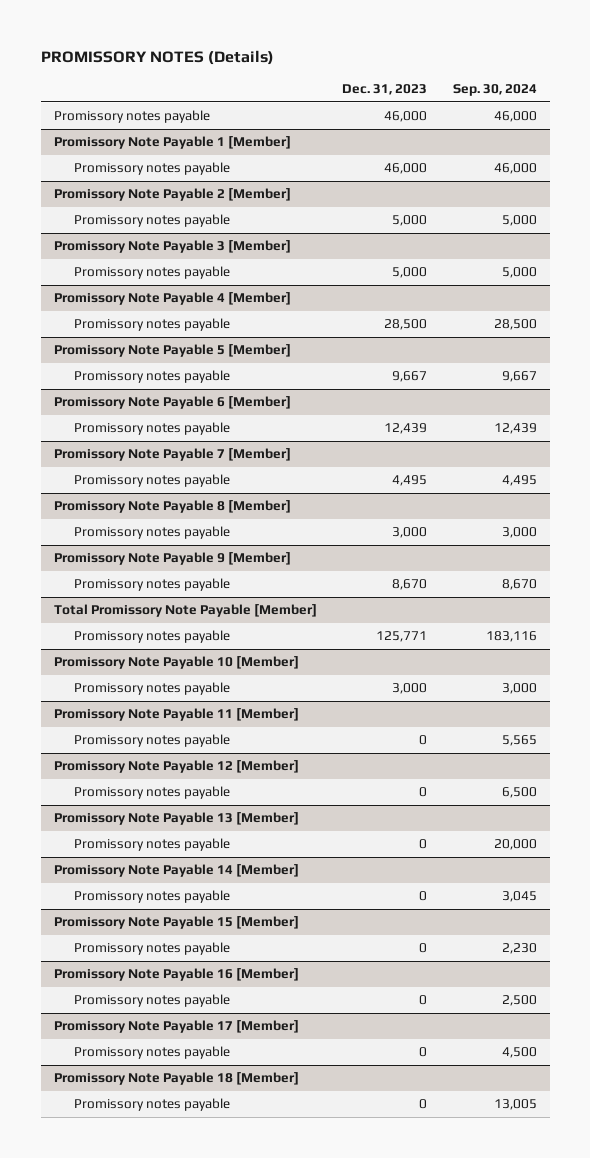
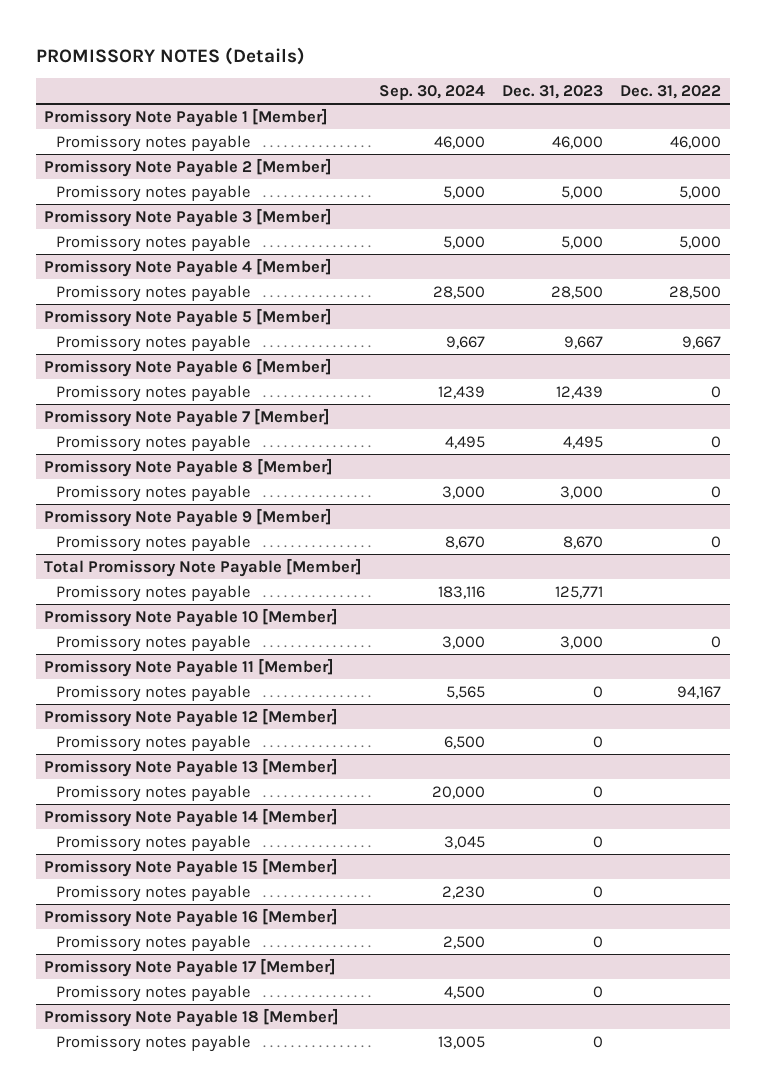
- | Dec. 31, 2023 | Sep. 30, 2024
+ | Sep. 30, 2024 | Dec. 31, 2023 | Dec. 31, 2022
- Promissory notes payable | 46,000 | 46,000

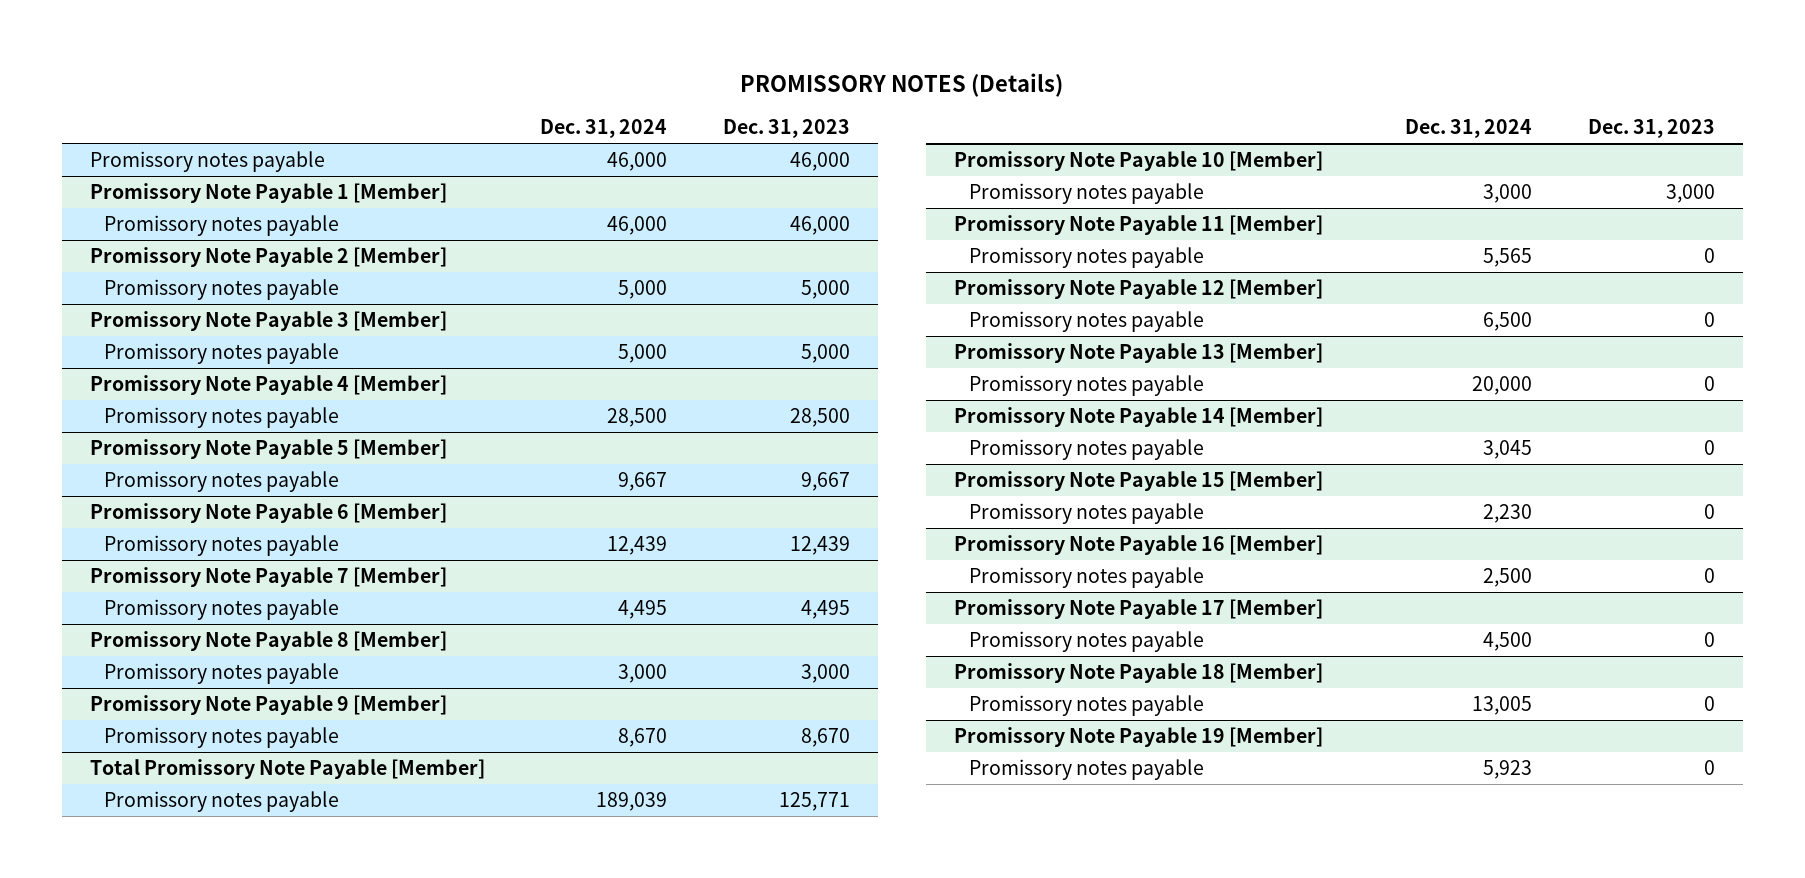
- | Sep. 30, 2024 | Dec. 31, 2023 | Dec. 31, 2022
+ | Dec. 31, 2024 | Dec. 31, 2023
+ Promissory notes payable | 46,000 | 46,000
+ Promissory Note Payable 19 [Member]
+ Promissory notes payable | 5,923 | 0

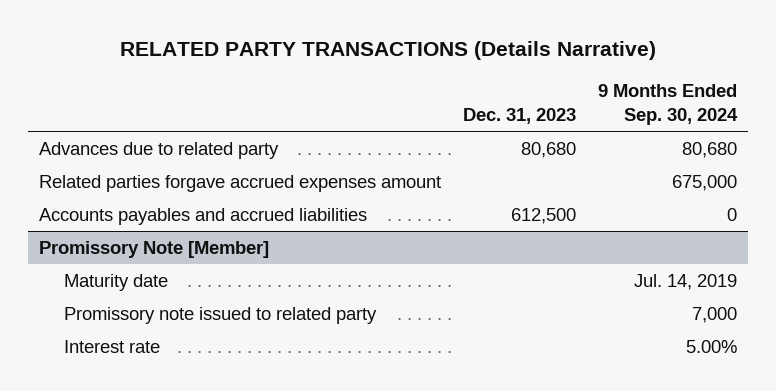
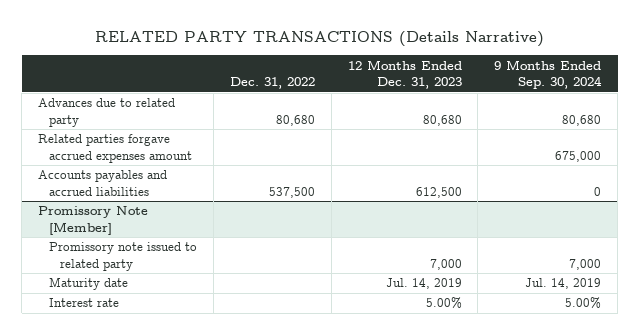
- | Dec. 31, 2023 | 9 Months Ended Sep. 30, 2024
+ | Dec. 31, 2022 | 12 Months Ended Dec. 31, 2023 | 9 Months Ended Sep. 30, 2024
@ Promissory Note [Member]
moved down: Maturity date | | Jul. 14, 2019 | Jul. 14, 2019

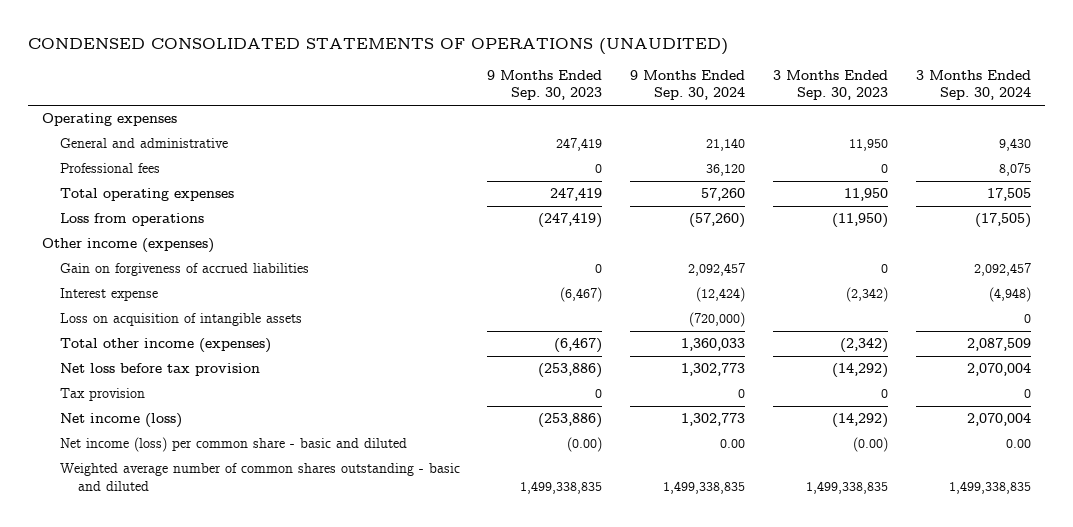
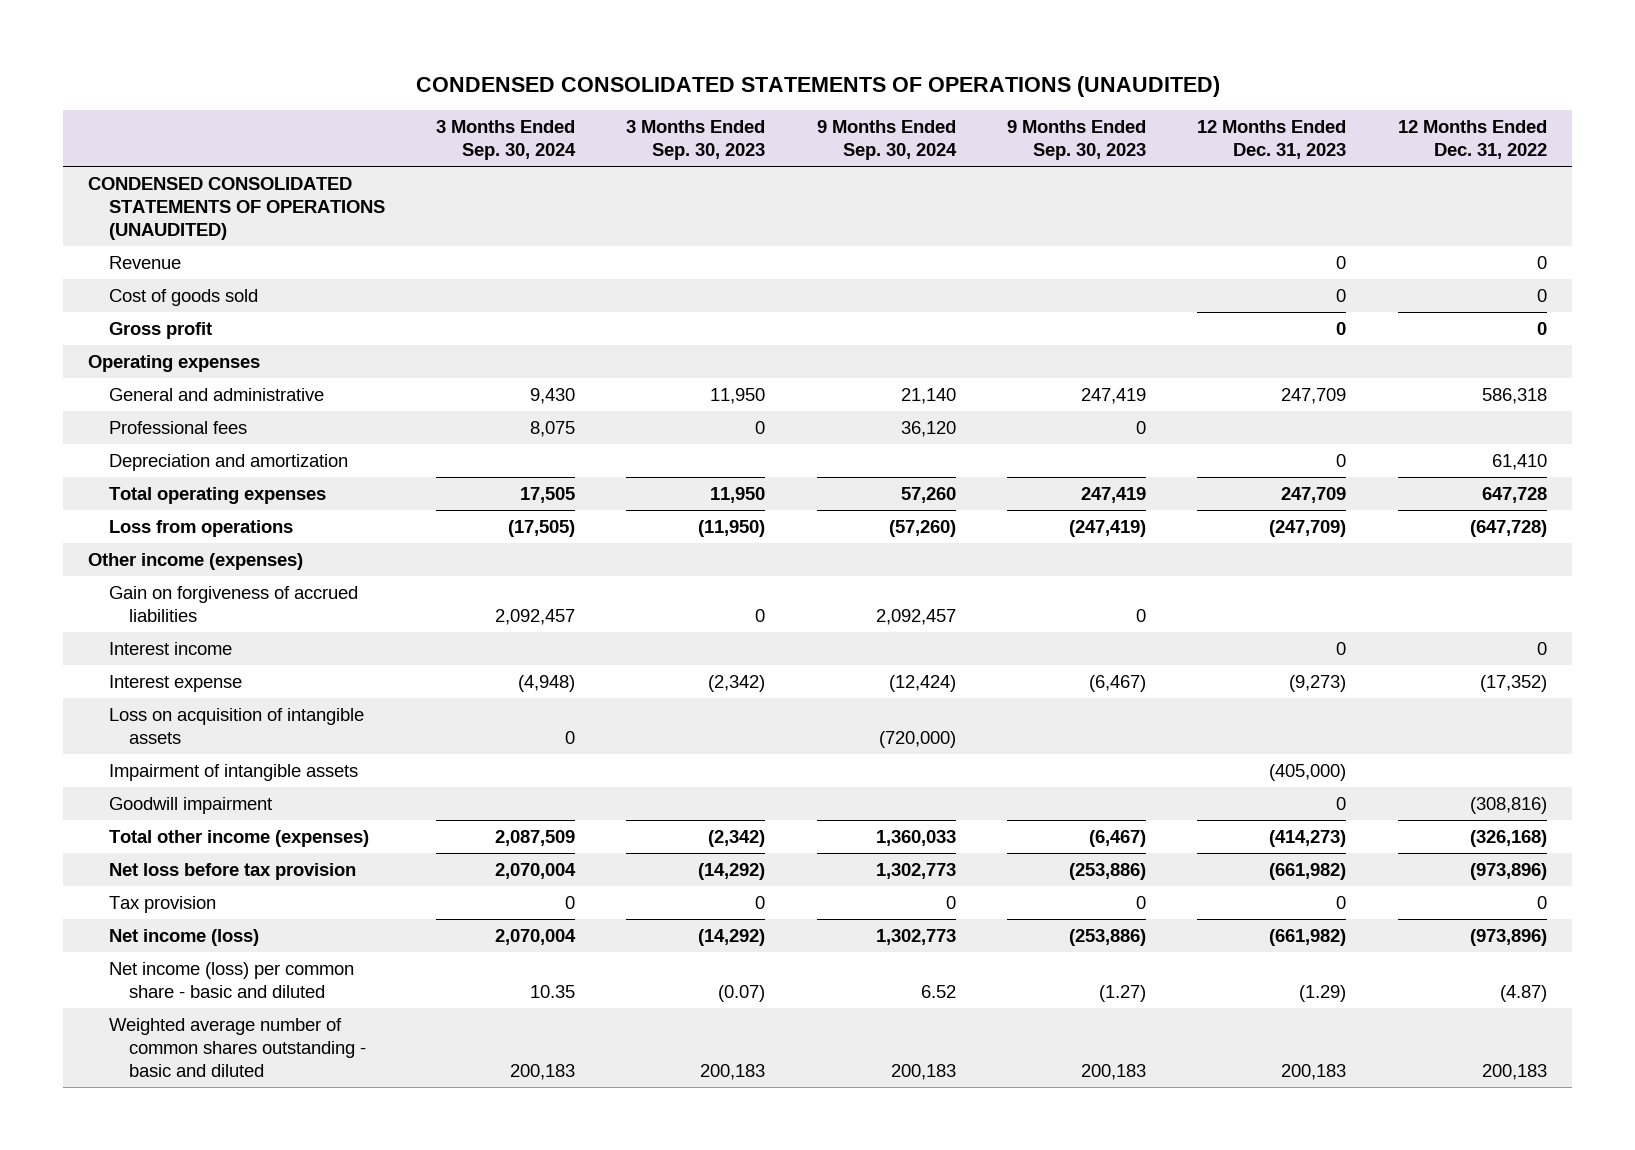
- | 9 Months Ended Sep. 30, 2023 | 9 Months Ended Sep. 30, 2024 | 3 Months Ended Sep. 30, 2023 | 3 Months Ended Sep. 30, 2024
+ | 3 Months Ended Sep. 30, 2024 | 3 Months Ended Sep. 30, 2023 | 9 Months Ended Sep. 30, 2024 | 9 Months Ended Sep. 30, 2023 | 12 Months Ended Dec. 31, 2023 | 12 Months Ended Dec. 31, 2022
+ CONDENSED CONSOLIDATED STATEMENTS OF OPERATIONS (UNAUDITED)
+ Revenue | | | | | 0 | 0
+ Cost of goods sold | | | | | 0 | 0
+ Gross profit | | | | | 0 | 0
+ Depreciation and amortization | | | | | 0 | 61,410
+ Interest income | | | | | 0 | 0
+ Impairment of intangible assets | | | | | (405,000) |
+ Goodwill impairment | | | | | 0 | (308,816)
- Net income (loss) per common share - basic and diluted | (0.00) | 0.00 | (0.00) | 0.00
- Weighted average number of common shares outstanding - basic and diluted | 1,499,338,835 | 1,499,338,835 | 1,499,338,835 | 1,499,338,835
+ Net income (loss) per common share - basic and diluted | 10.35 | (0.07) | 6.52 | (1.27) | (1.29) | (4.87)
+ Weighted average number of common shares outstanding - basic and diluted | 200,183 | 200,183 | 200,183 | 200,183 | 200,183 | 200,183

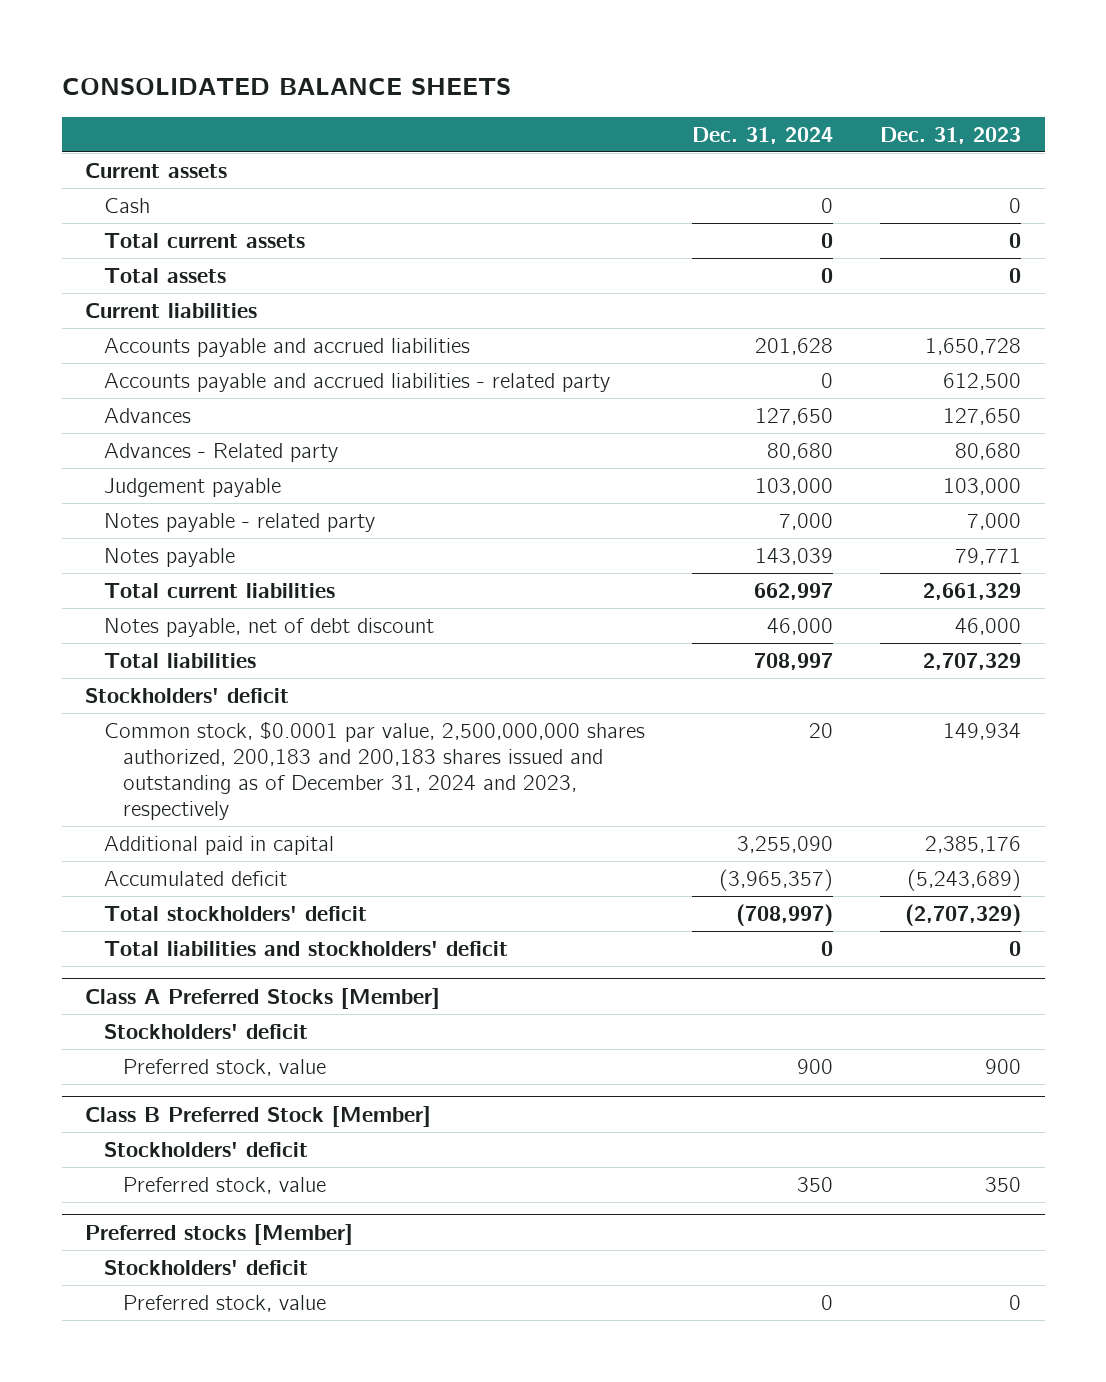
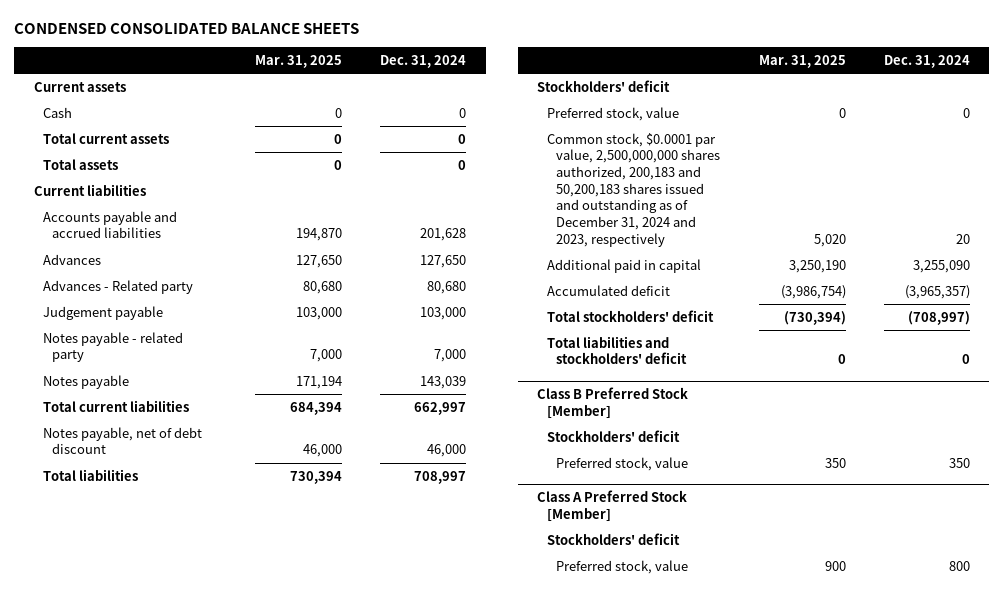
- CONSOLIDATED BALANCE SHEETS
+ CONDENSED CONSOLIDATED BALANCE SHEETS
- | Dec. 31, 2024 | Dec. 31, 2023
+ | Mar. 31, 2025 | Dec. 31, 2024
- Accounts payable and accrued liabilities - related party | 0 | 612,500
- Common stock, $0.0001 par value, 2,500,000,000 shares authorized, 200,183 and 200,183 shares issued and outstanding as of December 31, 2024 and 2023, respectively | 20 | 149,934
+ Preferred stock, value | 0 | 0
+ Common stock, $0.0001 par value, 2,500,000,000 shares authorized, 200,183 and 50,200,183 shares issued and outstanding as of December 31, 2024 and 2023, respectively | 5,020 | 20
- Class A Preferred Stocks [Member]
- Stockholders' deficit
- Preferred stock, value | 900 | 900
- Preferred stocks [Member]
+ Class A Preferred Stock [Member]
- Preferred stock, value | 0 | 0
+ Preferred stock, value | 900 | 800

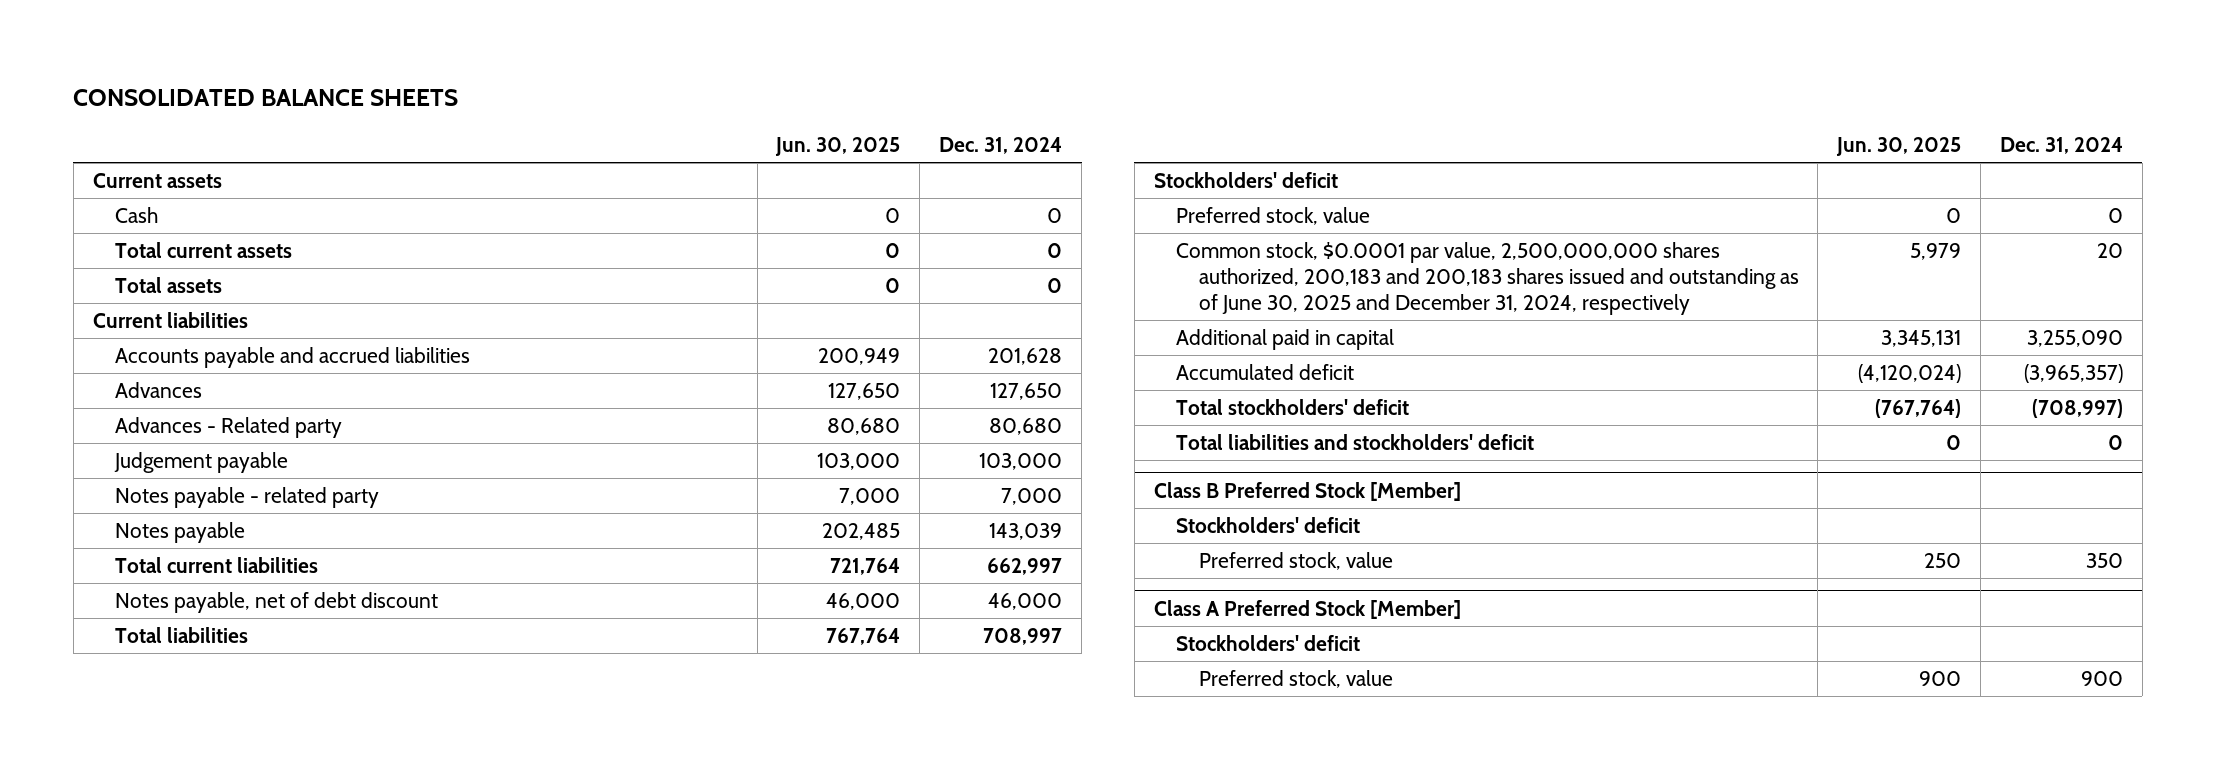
- CONDENSED CONSOLIDATED BALANCE SHEETS
+ CONSOLIDATED BALANCE SHEETS
- | Mar. 31, 2025 | Dec. 31, 2024
+ | Jun. 30, 2025 | Dec. 31, 2024
- Common stock, $0.0001 par value, 2,500,000,000 shares authorized, 200,183 and 50,200,183 shares issued and outstanding as of December 31, 2024 and 2023, respectively | 5,020 | 20
+ Common stock, $0.0001 par value, 2,500,000,000 shares authorized, 200,183 and 200,183 shares issued and outstanding as of June 30, 2025 and December 31, 2024, respectively | 5,979 | 20
@ Class A Preferred Stock [Member]
- Preferred stock, value | 900 | 800
+ Preferred stock, value | 900 | 900

